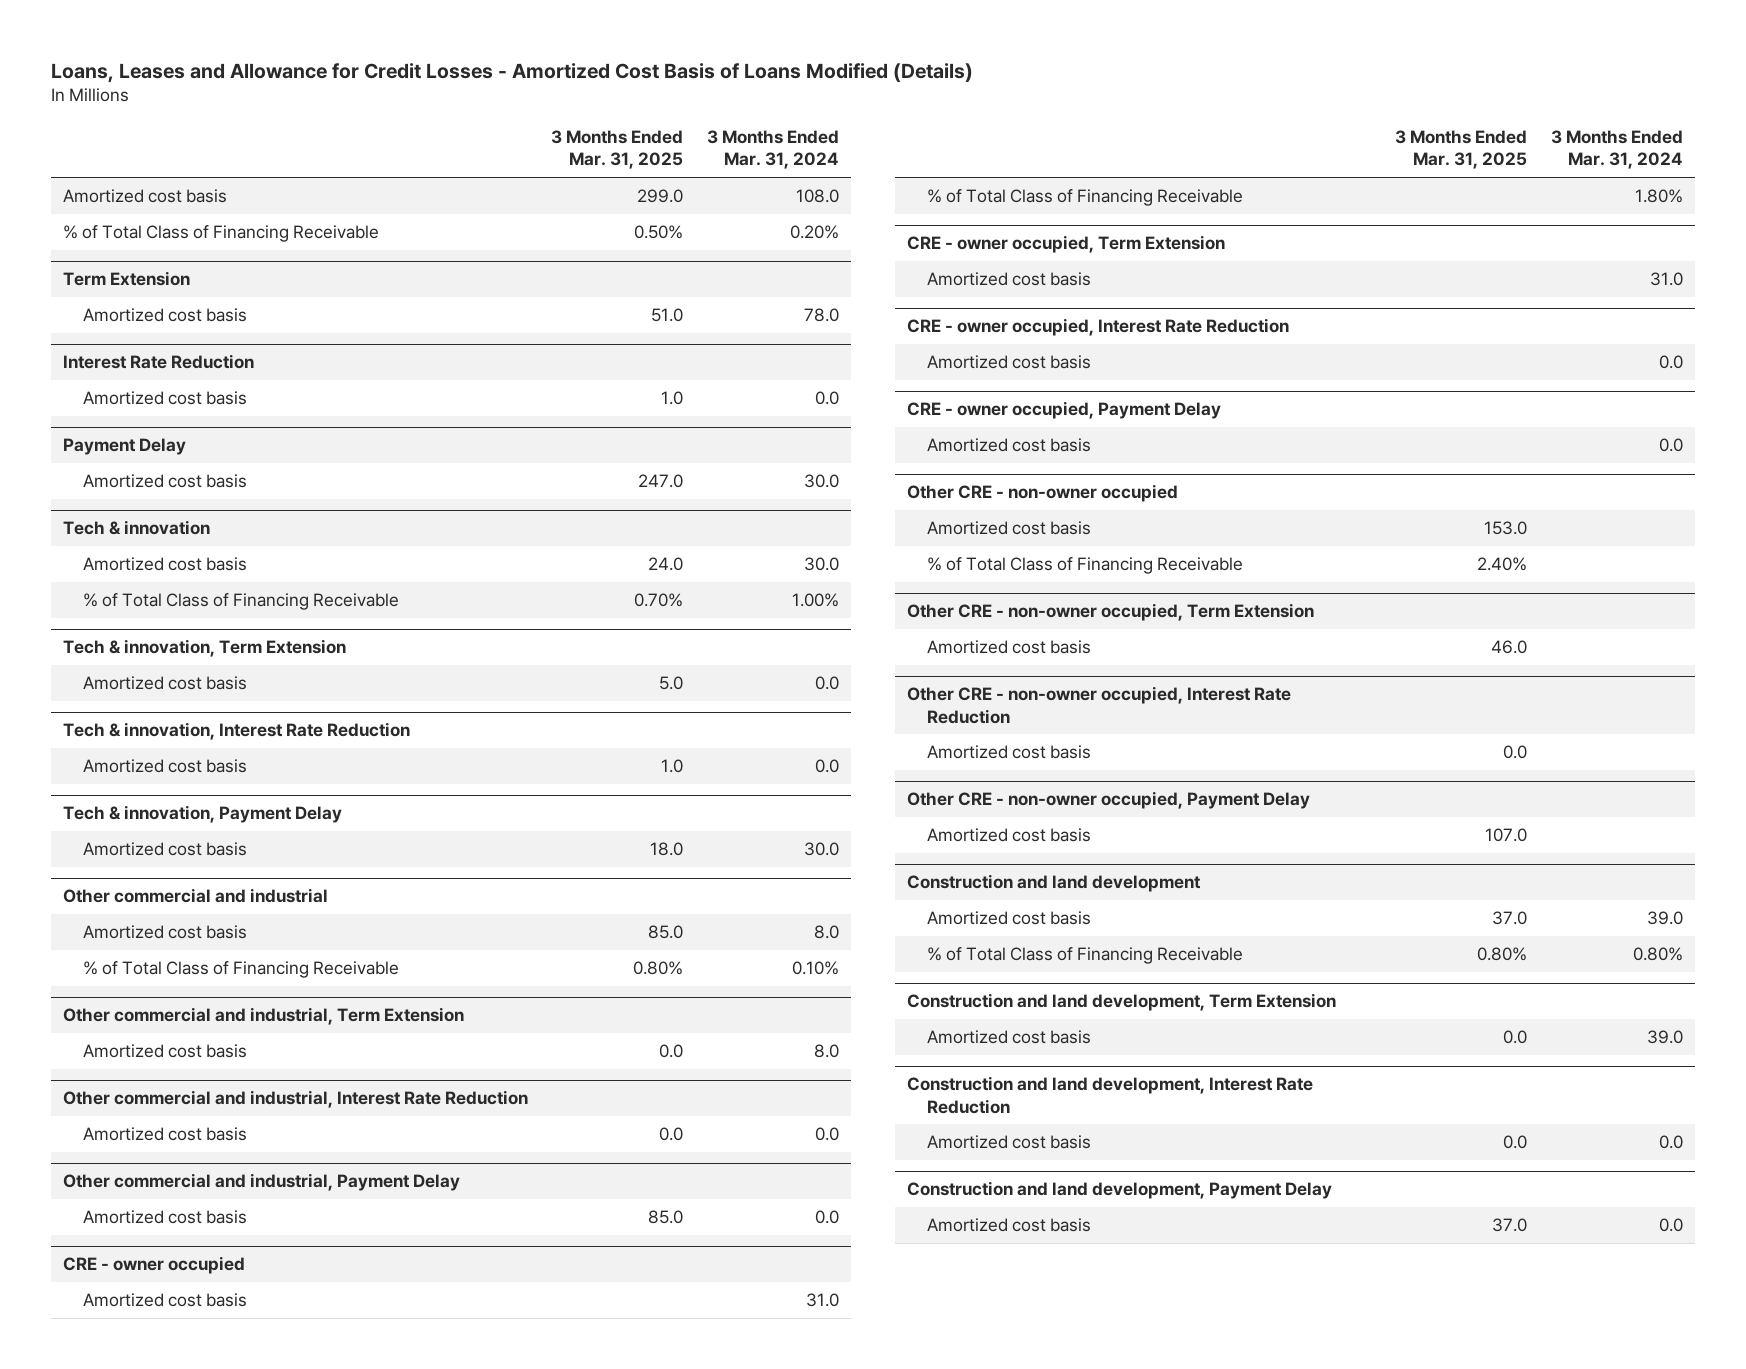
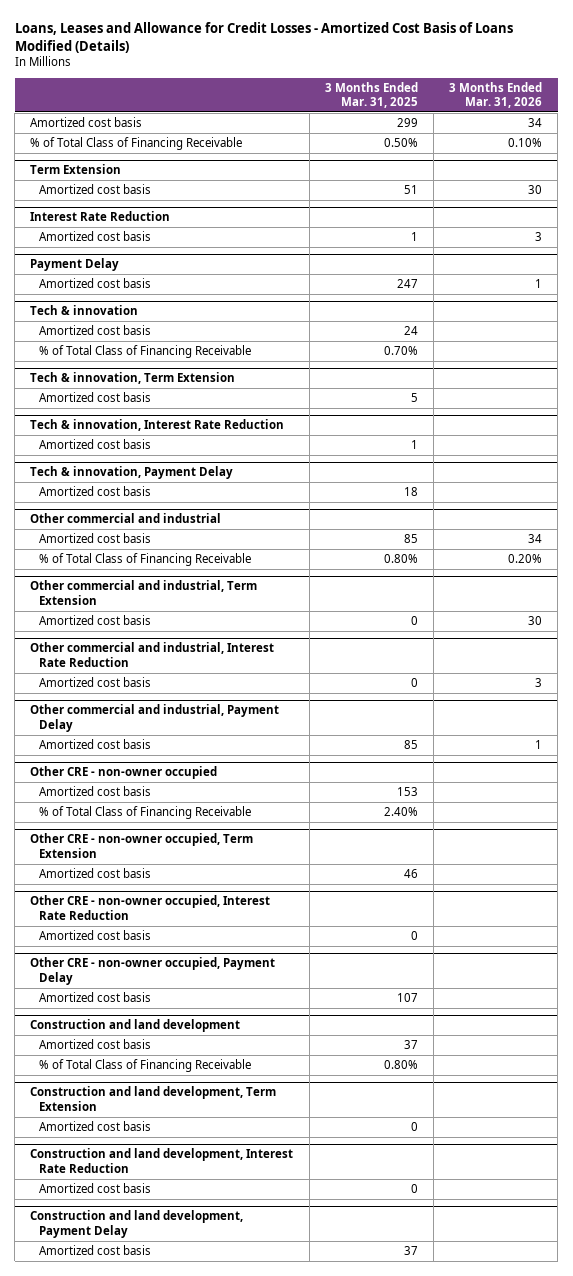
- | 3 Months Ended Mar. 31, 2025 | 3 Months Ended Mar. 31, 2024
+ | 3 Months Ended Mar. 31, 2025 | 3 Months Ended Mar. 31, 2026
- Amortized cost basis | 299.0 | 108.0
+ Amortized cost basis | 299 | 34
@ Term Extension
- Amortized cost basis | 51.0 | 78.0
+ Amortized cost basis | 51 | 30
@ Interest Rate Reduction
- Amortized cost basis | 1.0 | 0.0
+ Amortized cost basis | 1 | 3
@ Payment Delay
- Amortized cost basis | 247.0 | 30.0
+ Amortized cost basis | 247 | 1
@ Tech & innovation
- Amortized cost basis | 24.0 | 30.0
+ Amortized cost basis | 24 |
@ Tech & innovation, Term Extension
- Amortized cost basis | 5.0 | 0.0
+ Amortized cost basis | 5 |
@ Tech & innovation, Interest Rate Reduction
- Amortized cost basis | 1.0 | 0.0
+ Amortized cost basis | 1 |
@ Tech & innovation, Payment Delay
- Amortized cost basis | 18.0 | 30.0
+ Amortized cost basis | 18 |
@ Other commercial and industrial
- Amortized cost basis | 85.0 | 8.0
+ Amortized cost basis | 85 | 34
@ Other commercial and industrial, Term Extension
- Amortized cost basis | 0.0 | 8.0
+ Amortized cost basis | 0 | 30
@ Other commercial and industrial, Interest Rate Reduction
- Amortized cost basis | 0.0 | 0.0
+ Amortized cost basis | 0 | 3
@ Other commercial and industrial, Payment Delay
- Amortized cost basis | 85.0 | 0.0
- CRE - owner occupied
- Amortized cost basis | | 31.0
- % of Total Class of Financing Receivable | | 1.80%
- CRE - owner occupied, Term Extension
- Amortized cost basis | | 31.0
- CRE - owner occupied, Interest Rate Reduction
- Amortized cost basis | | 0.0
- CRE - owner occupied, Payment Delay
- Amortized cost basis | | 0.0
@ Other commercial and industrial, Payment Delay
+ Amortized cost basis | 85 | 1
@ Other CRE - non-owner occupied
- Amortized cost basis | 153.0 |
+ Amortized cost basis | 153 |
@ Other CRE - non-owner occupied, Term Extension
- Amortized cost basis | 46.0 |
+ Amortized cost basis | 46 |
@ Other CRE - non-owner occupied, Interest Rate Reduction
- Amortized cost basis | 0.0 |
+ Amortized cost basis | 0 |
@ Other CRE - non-owner occupied, Payment Delay
- Amortized cost basis | 107.0 |
+ Amortized cost basis | 107 |
@ Construction and land development
- Amortized cost basis | 37.0 | 39.0
+ Amortized cost basis | 37 |
@ Construction and land development, Term Extension
- Amortized cost basis | 0.0 | 39.0
+ Amortized cost basis | 0 |
@ Construction and land development, Interest Rate Reduction
- Amortized cost basis | 0.0 | 0.0
+ Amortized cost basis | 0 |
@ Construction and land development, Payment Delay
- Amortized cost basis | 37.0 | 0.0
+ Amortized cost basis | 37 |

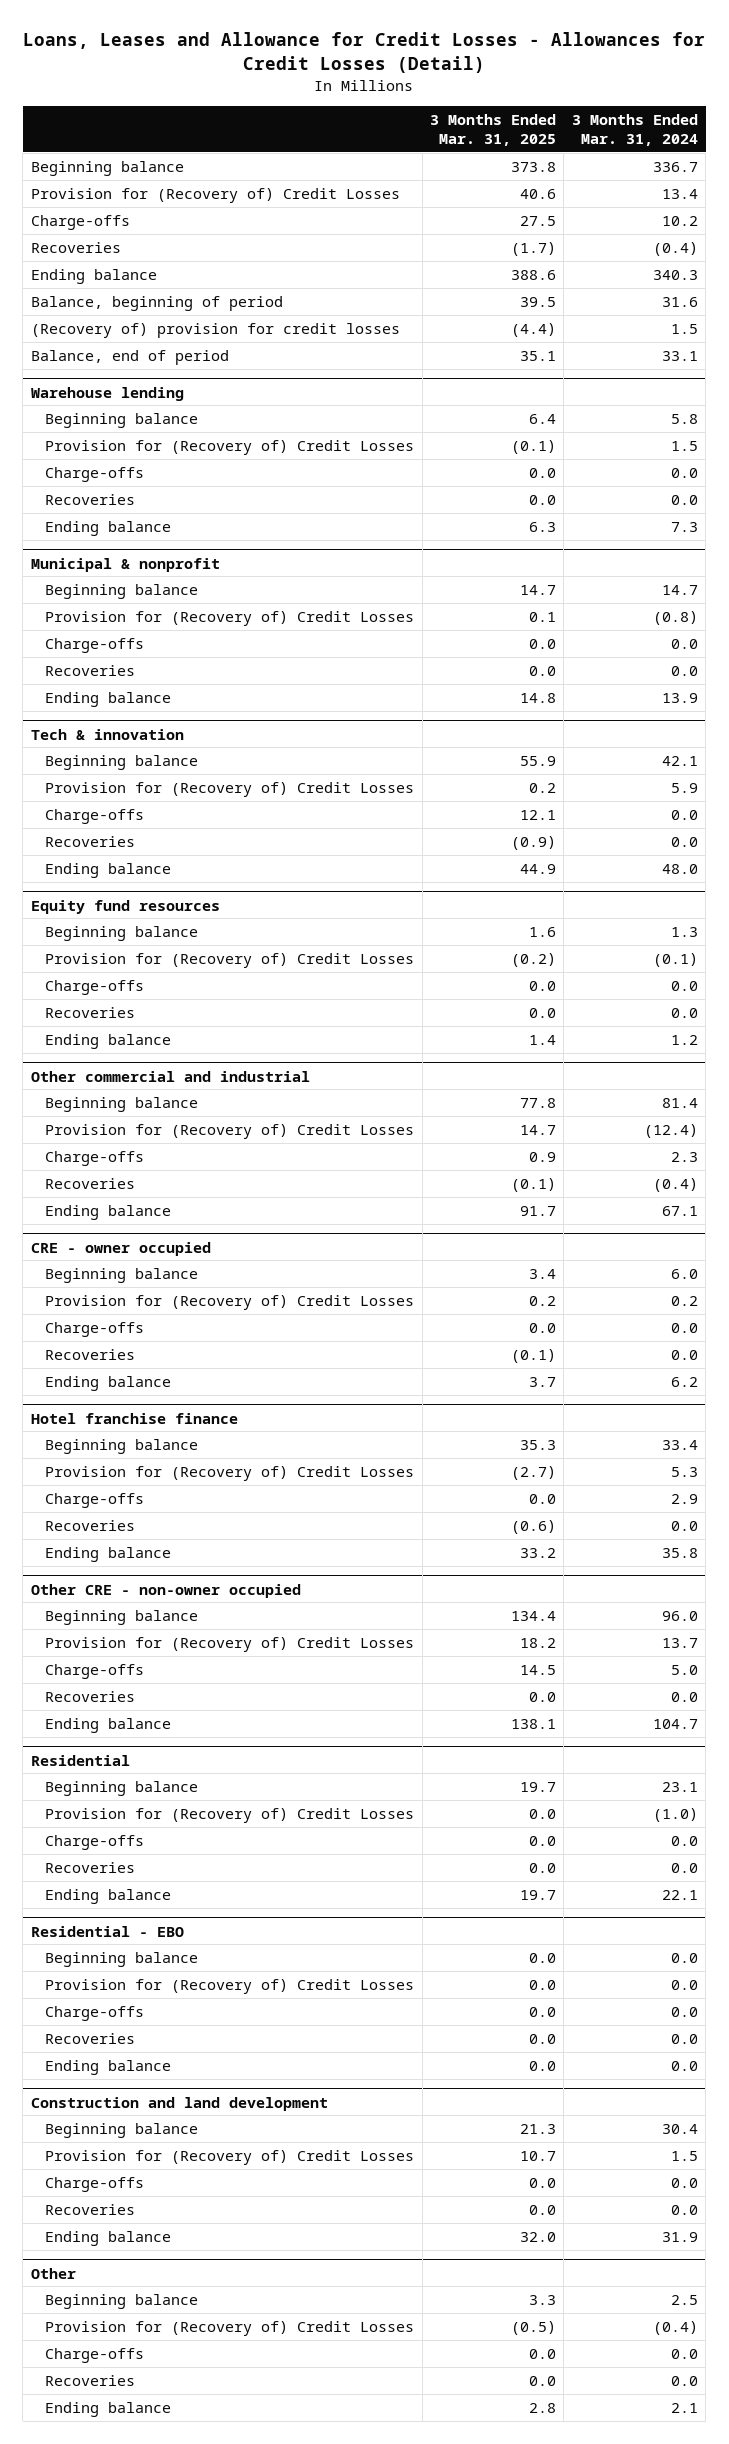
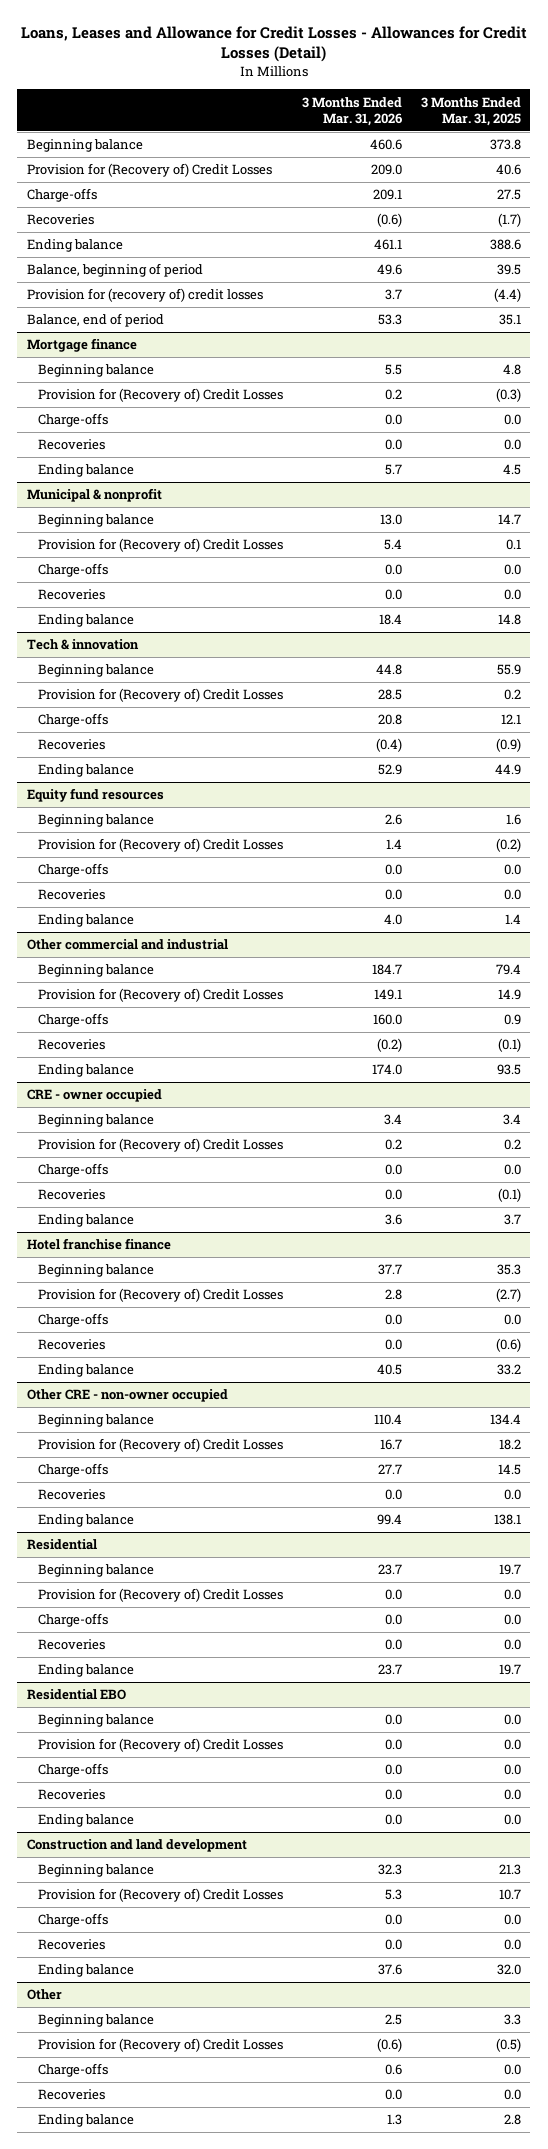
- | 3 Months Ended Mar. 31, 2025 | 3 Months Ended Mar. 31, 2024
+ | 3 Months Ended Mar. 31, 2026 | 3 Months Ended Mar. 31, 2025
- (Recovery of) provision for credit losses | (4.4) | 1.5
+ Provision for (recovery of) credit losses | 3.7 | (4.4)
- Warehouse lending
- Beginning balance | 6.4 | 5.8
- Provision for (Recovery of) Credit Losses | (0.1) | 1.5
+ Mortgage finance
+ Beginning balance | 5.5 | 4.8
+ Provision for (Recovery of) Credit Losses | 0.2 | (0.3)
- Ending balance | 6.3 | 7.3
+ Ending balance | 5.7 | 4.5
@ Other commercial and industrial
- Beginning balance | 77.8 | 81.4
- Provision for (Recovery of) Credit Losses | 14.7 | (12.4)
+ Beginning balance | 184.7 | 79.4
+ Provision for (Recovery of) Credit Losses | 149.1 | 14.9
- Ending balance | 91.7 | 67.1
+ Ending balance | 174.0 | 93.5
- Residential - EBO
+ Residential EBO

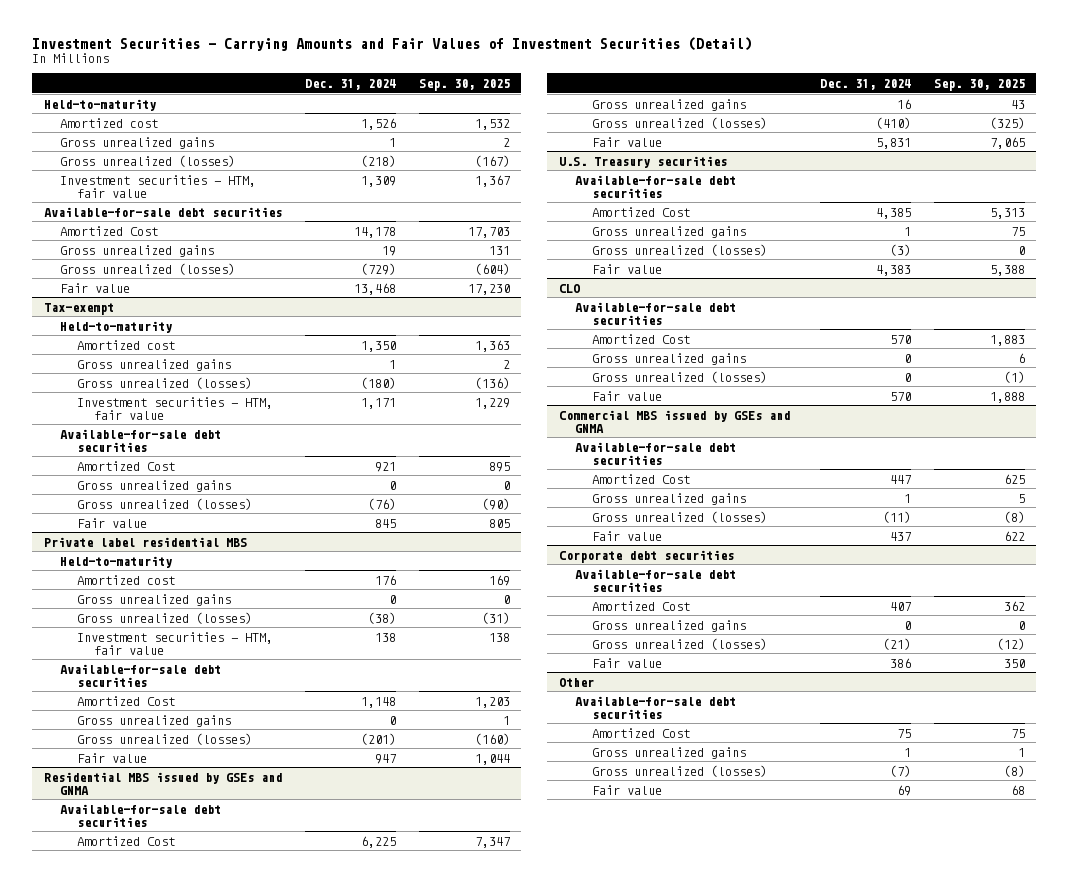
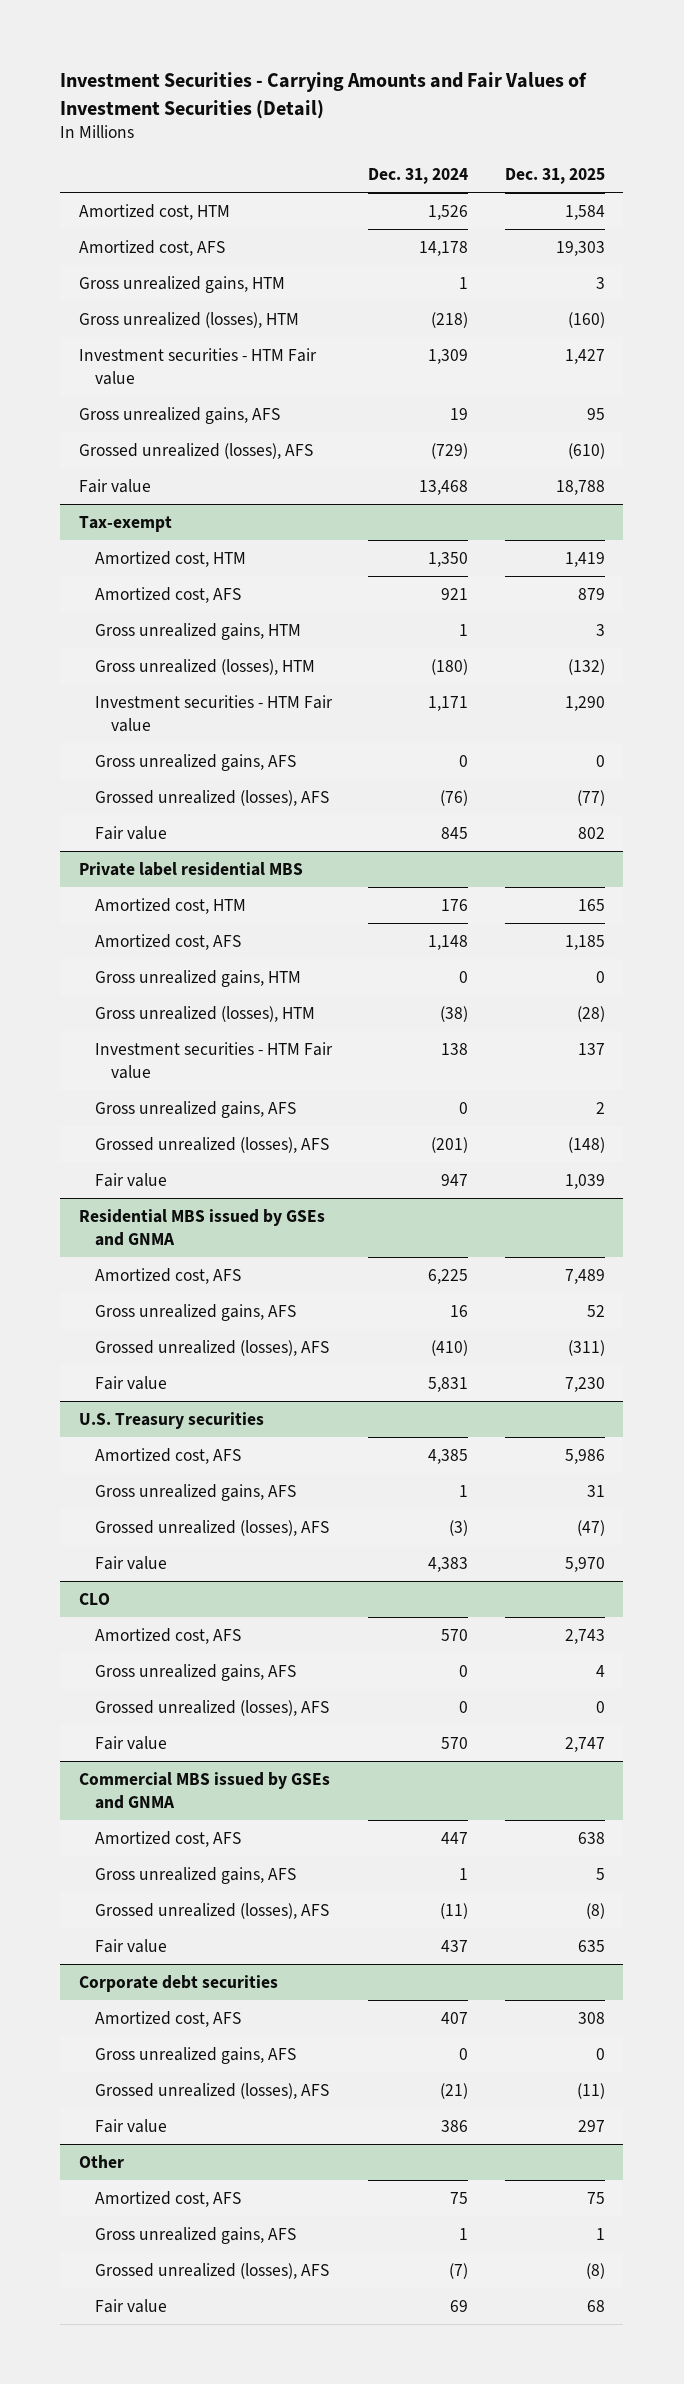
- | Dec. 31, 2024 | Sep. 30, 2025
+ | Dec. 31, 2024 | Dec. 31, 2025
- Held-to-maturity
- Amortized cost | 1,526 | 1,532
- Gross unrealized gains | 1 | 2
- Gross unrealized (losses) | (218) | (167)
- Investment securities - HTM, fair value | 1,309 | 1,367
- Available-for-sale debt securities
- Amortized Cost | 14,178 | 17,703
- Gross unrealized gains | 19 | 131
- Gross unrealized (losses) | (729) | (604)
+ Amortized cost, HTM | 1,526 | 1,584
+ Amortized cost, AFS | 14,178 | 19,303
+ Gross unrealized gains, HTM | 1 | 3
+ Gross unrealized (losses), HTM | (218) | (160)
+ Investment securities - HTM Fair value | 1,309 | 1,427
+ Gross unrealized gains, AFS | 19 | 95
+ Grossed unrealized (losses), AFS | (729) | (610)
@ Tax-exempt
- Held-to-maturity
- Amortized cost | 1,350 | 1,363
- Gross unrealized gains | 1 | 2
- Gross unrealized (losses) | (180) | (136)
- Investment securities - HTM, fair value | 1,171 | 1,229
- Available-for-sale debt securities
- Amortized Cost | 921 | 895
- Gross unrealized gains | 0 | 0
- Gross unrealized (losses) | (76) | (90)
+ Amortized cost, HTM | 1,350 | 1,419
+ Amortized cost, AFS | 921 | 879
+ Gross unrealized gains, HTM | 1 | 3
+ Gross unrealized (losses), HTM | (180) | (132)
+ Investment securities - HTM Fair value | 1,171 | 1,290
+ Gross unrealized gains, AFS | 0 | 0
+ Grossed unrealized (losses), AFS | (76) | (77)
@ Private label residential MBS
- Held-to-maturity
- Amortized cost | 176 | 169
- Gross unrealized gains | 0 | 0
- Gross unrealized (losses) | (38) | (31)
- Investment securities - HTM, fair value | 138 | 138
- Available-for-sale debt securities
- Amortized Cost | 1,148 | 1,203
- Gross unrealized gains | 0 | 1
- Gross unrealized (losses) | (201) | (160)
+ Amortized cost, HTM | 176 | 165
+ Amortized cost, AFS | 1,148 | 1,185
+ Gross unrealized gains, HTM | 0 | 0
+ Gross unrealized (losses), HTM | (38) | (28)
+ Investment securities - HTM Fair value | 138 | 137
+ Gross unrealized gains, AFS | 0 | 2
+ Grossed unrealized (losses), AFS | (201) | (148)
@ Residential MBS issued by GSEs and GNMA
- Available-for-sale debt securities
- Amortized Cost | 6,225 | 7,347
- Gross unrealized gains | 16 | 43
- Gross unrealized (losses) | (410) | (325)
+ Amortized cost, AFS | 6,225 | 7,489
+ Gross unrealized gains, AFS | 16 | 52
+ Grossed unrealized (losses), AFS | (410) | (311)
@ U.S. Treasury securities
- Available-for-sale debt securities
- Amortized Cost | 4,385 | 5,313
- Gross unrealized gains | 1 | 75
- Gross unrealized (losses) | (3) | 0
+ Amortized cost, AFS | 4,385 | 5,986
+ Gross unrealized gains, AFS | 1 | 31
+ Grossed unrealized (losses), AFS | (3) | (47)
@ CLO
- Available-for-sale debt securities
- Amortized Cost | 570 | 1,883
- Gross unrealized gains | 0 | 6
- Gross unrealized (losses) | 0 | (1)
+ Amortized cost, AFS | 570 | 2,743
+ Gross unrealized gains, AFS | 0 | 4
+ Grossed unrealized (losses), AFS | 0 | 0
@ Commercial MBS issued by GSEs and GNMA
- Available-for-sale debt securities
- Amortized Cost | 447 | 625
- Gross unrealized gains | 1 | 5
- Gross unrealized (losses) | (11) | (8)
+ Amortized cost, AFS | 447 | 638
+ Gross unrealized gains, AFS | 1 | 5
+ Grossed unrealized (losses), AFS | (11) | (8)
@ Corporate debt securities
- Available-for-sale debt securities
- Amortized Cost | 407 | 362
- Gross unrealized gains | 0 | 0
- Gross unrealized (losses) | (21) | (12)
+ Amortized cost, AFS | 407 | 308
+ Gross unrealized gains, AFS | 0 | 0
+ Grossed unrealized (losses), AFS | (21) | (11)
@ Other
- Available-for-sale debt securities
- Amortized Cost | 75 | 75
- Gross unrealized gains | 1 | 1
- Gross unrealized (losses) | (7) | (8)
+ Amortized cost, AFS | 75 | 75
+ Gross unrealized gains, AFS | 1 | 1
+ Grossed unrealized (losses), AFS | (7) | (8)

